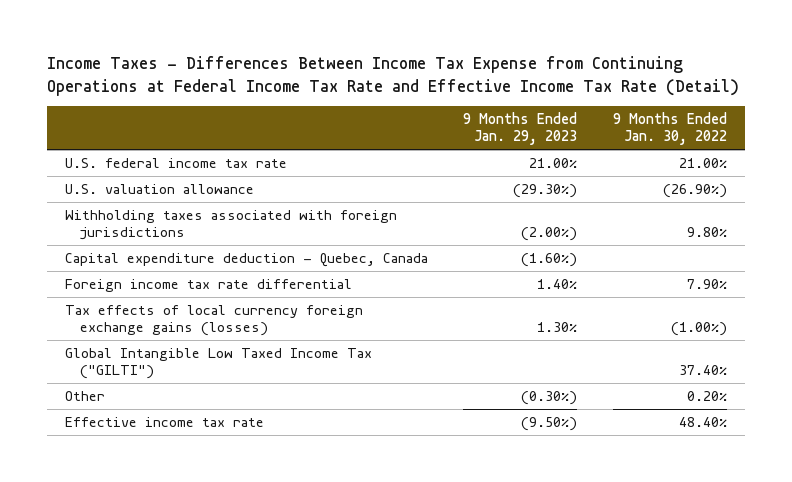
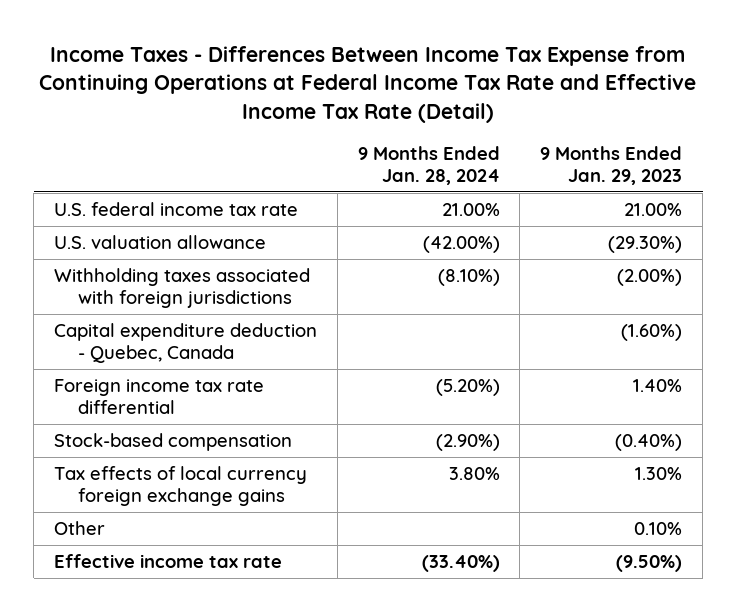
- | 9 Months Ended Jan. 29, 2023 | 9 Months Ended Jan. 30, 2022
+ | 9 Months Ended Jan. 28, 2024 | 9 Months Ended Jan. 29, 2023
- Tax effects of local currency foreign exchange gains (losses) | 1.30% | (1.00%)
- Global Intangible Low Taxed Income Tax ("GILTI") | | 37.40%
- Other | (0.30%) | 0.20%
+ Stock-based compensation | (2.90%) | (0.40%)
+ Tax effects of local currency foreign exchange gains | 3.80% | 1.30%
+ Other | | 0.10%

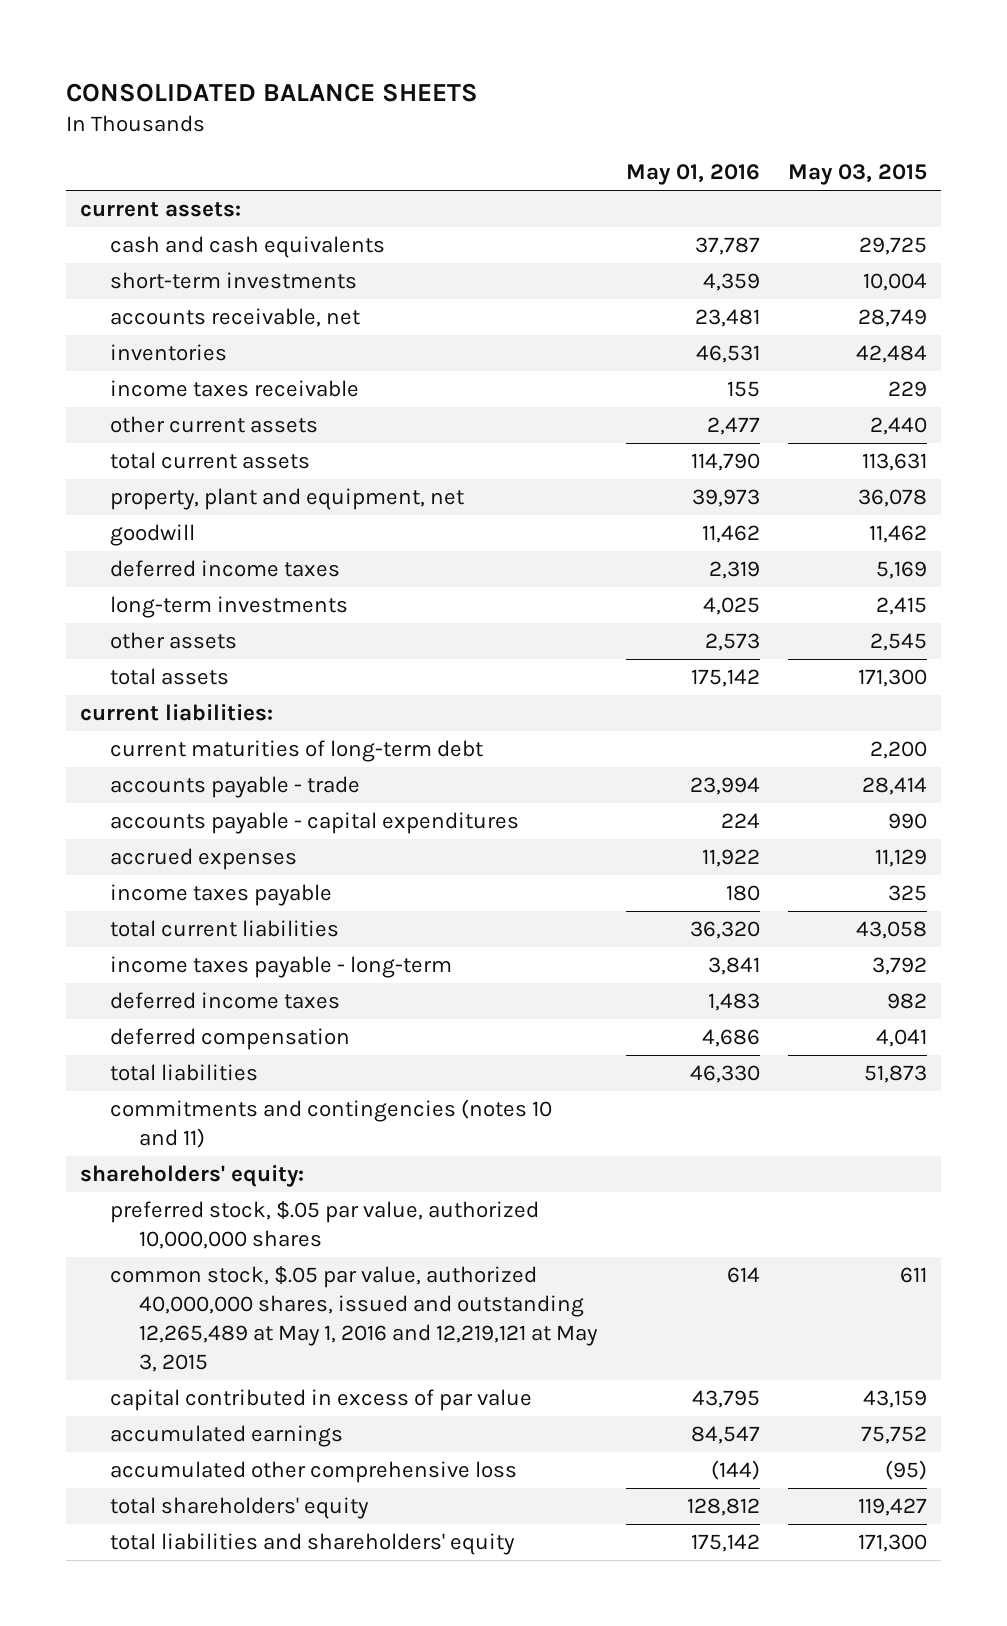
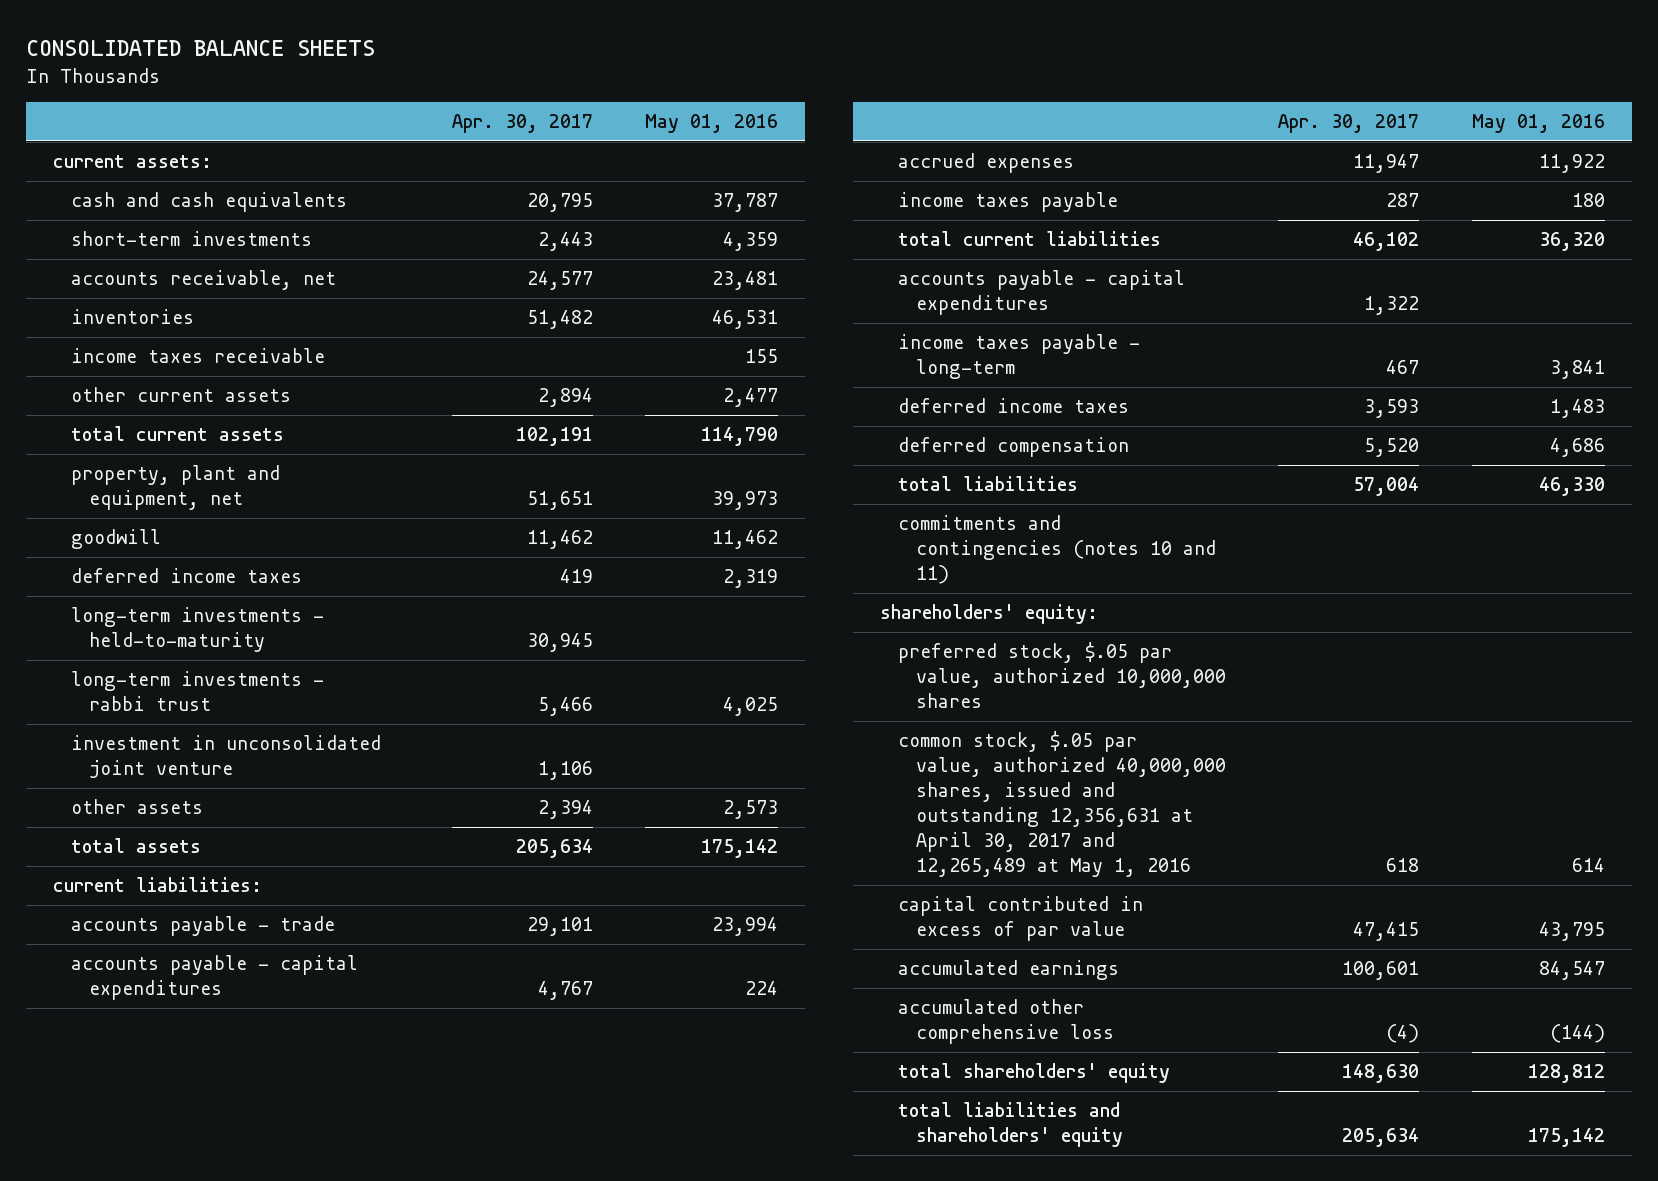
- | May 01, 2016 | May 03, 2015
+ | Apr. 30, 2017 | May 01, 2016
- long-term investments | 4,025 | 2,415
+ long-term investments - held-to-maturity | 30,945 |
+ long-term investments - rabbi trust | 5,466 | 4,025
+ investment in unconsolidated joint venture | 1,106 |
- current maturities of long-term debt | | 2,200
+ accounts payable - capital expenditures | 1,322 |
- common stock, $.05 par value, authorized 40,000,000 shares, issued and outstanding 12,265,489 at May 1, 2016 and 12,219,121 at May 3, 2015 | 614 | 611
+ common stock, $.05 par value, authorized 40,000,000 shares, issued and outstanding 12,356,631 at April 30, 2017 and 12,265,489 at May 1, 2016 | 618 | 614

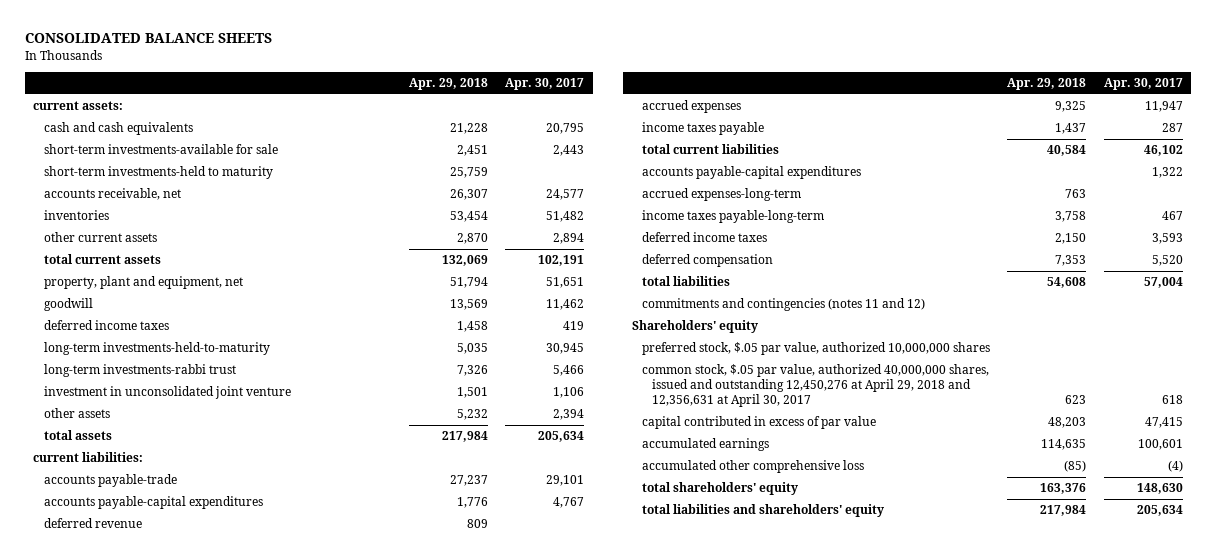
- | Apr. 30, 2017 | May 01, 2016
+ | Apr. 29, 2018 | Apr. 30, 2017
- short-term investments | 2,443 | 4,359
+ short-term investments-available for sale | 2,451 | 2,443
+ short-term investments-held to maturity | 25,759 |
- income taxes receivable | | 155
- long-term investments - held-to-maturity | 30,945 |
- long-term investments - rabbi trust | 5,466 | 4,025
+ long-term investments-held-to-maturity | 5,035 | 30,945
+ long-term investments-rabbi trust | 7,326 | 5,466
- accounts payable - trade | 29,101 | 23,994
- accounts payable - capital expenditures | 4,767 | 224
+ accounts payable-trade | 27,237 | 29,101
+ accounts payable-capital expenditures | 1,776 | 4,767
+ deferred revenue | 809 |
- accounts payable - capital expenditures | 1,322 |
- income taxes payable - long-term | 467 | 3,841
+ accounts payable-capital expenditures | | 1,322
+ accrued expenses-long-term | 763 |
+ income taxes payable-long-term | 3,758 | 467
- commitments and contingencies (notes 10 and 11)
- shareholders' equity:
+ commitments and contingencies (notes 11 and 12)
+ Shareholders' equity
- common stock, $.05 par value, authorized 40,000,000 shares, issued and outstanding 12,356,631 at April 30, 2017 and 12,265,489 at May 1, 2016 | 618 | 614
+ common stock, $.05 par value, authorized 40,000,000 shares, issued and outstanding 12,450,276 at April 29, 2018 and 12,356,631 at April 30, 2017 | 623 | 618

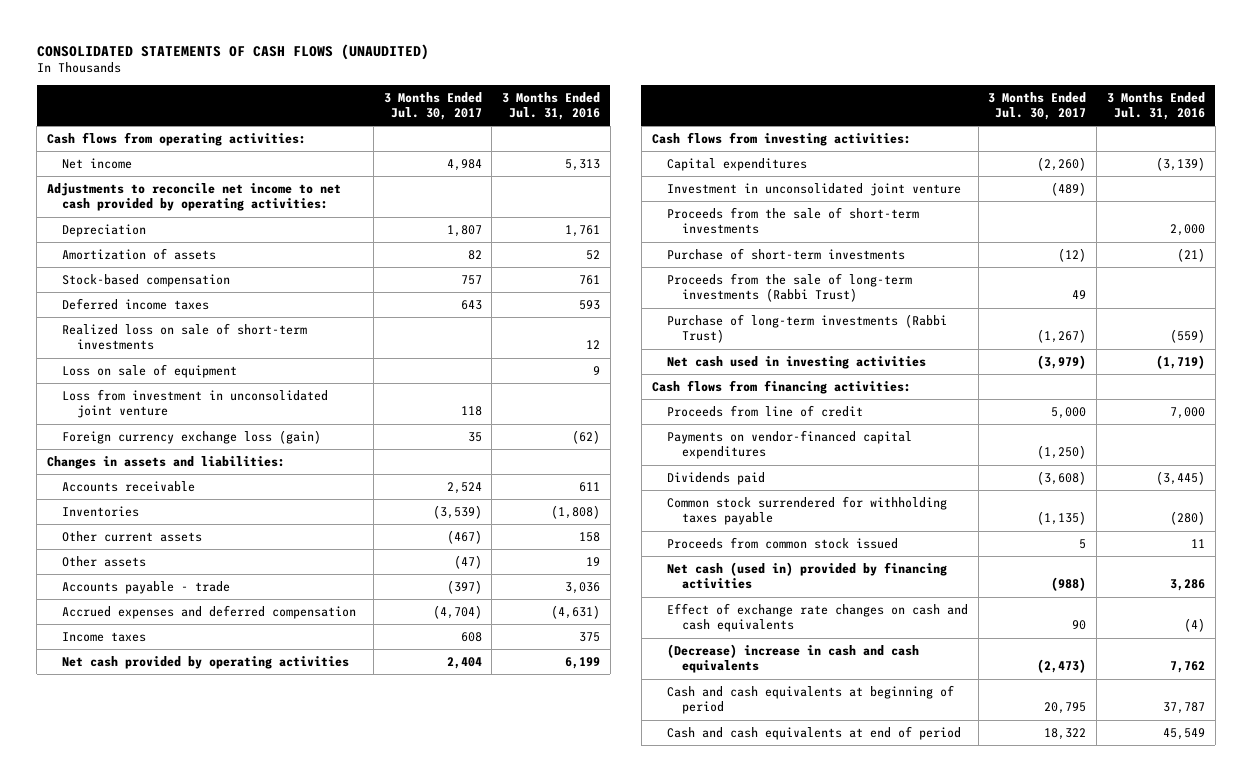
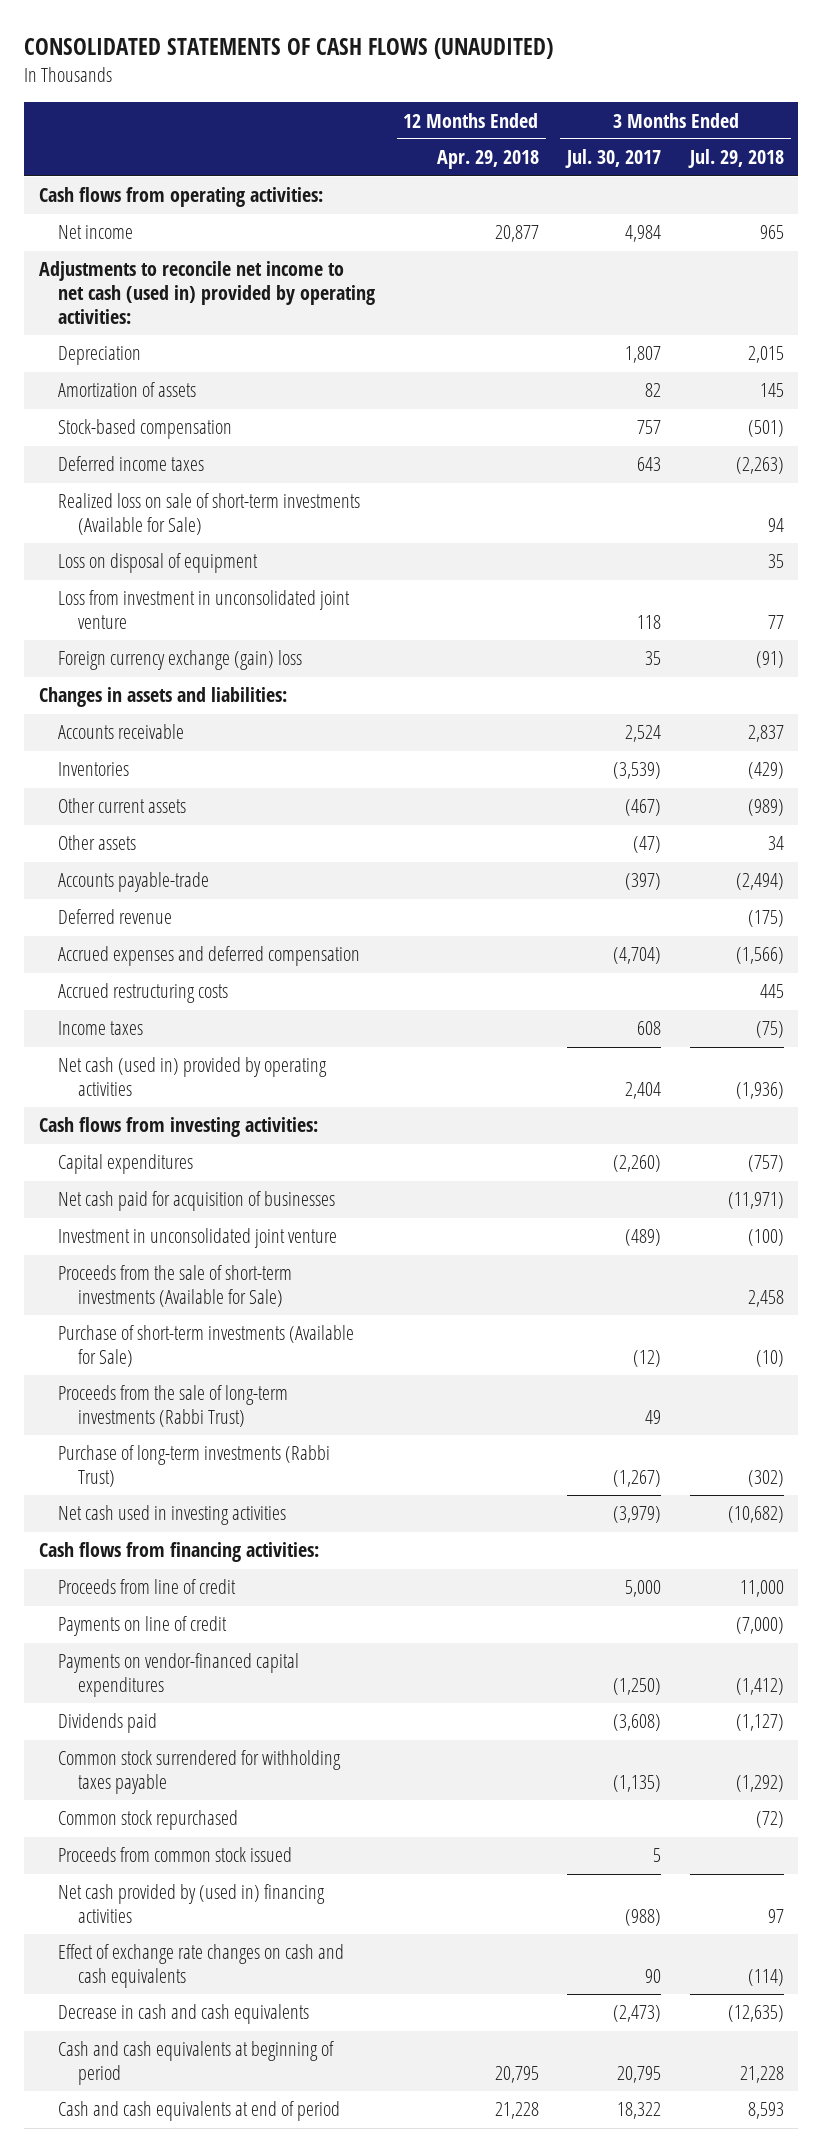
- | 3 Months Ended Jul. 30, 2017 | 3 Months Ended Jul. 31, 2016
+ | 12 Months Ended Apr. 29, 2018 | 3 Months Ended Jul. 30, 2017 | 3 Months Ended Jul. 29, 2018
- Adjustments to reconcile net income to net cash provided by operating activities:
+ Adjustments to reconcile net income to net cash (used in) provided by operating activities:
- Realized loss on sale of short-term investments | | 12
- Loss on sale of equipment | | 9
+ Realized loss on sale of short-term investments (Available for Sale) | | | 94
+ Loss on disposal of equipment | | | 35
- Foreign currency exchange loss (gain) | 35 | (62)
+ Foreign currency exchange (gain) loss | | 35 | (91)
- Accounts payable - trade | (397) | 3,036
+ Accounts payable-trade | | (397) | (2,494)
+ Deferred revenue | | | (175)
+ Accrued restructuring costs | | | 445
- Net cash provided by operating activities | 2,404 | 6,199
+ Net cash (used in) provided by operating activities | | 2,404 | (1,936)
+ Net cash paid for acquisition of businesses | | | (11,971)
- Proceeds from the sale of short-term investments | | 2,000
- Purchase of short-term investments | (12) | (21)
+ Proceeds from the sale of short-term investments (Available for Sale) | | | 2,458
+ Purchase of short-term investments (Available for Sale) | | (12) | (10)
+ Payments on line of credit | | | (7,000)
+ Common stock repurchased | | | (72)
- Net cash (used in) provided by financing activities | (988) | 3,286
+ Net cash provided by (used in) financing activities | | (988) | 97
- (Decrease) increase in cash and cash equivalents | (2,473) | 7,762
+ Decrease in cash and cash equivalents | | (2,473) | (12,635)

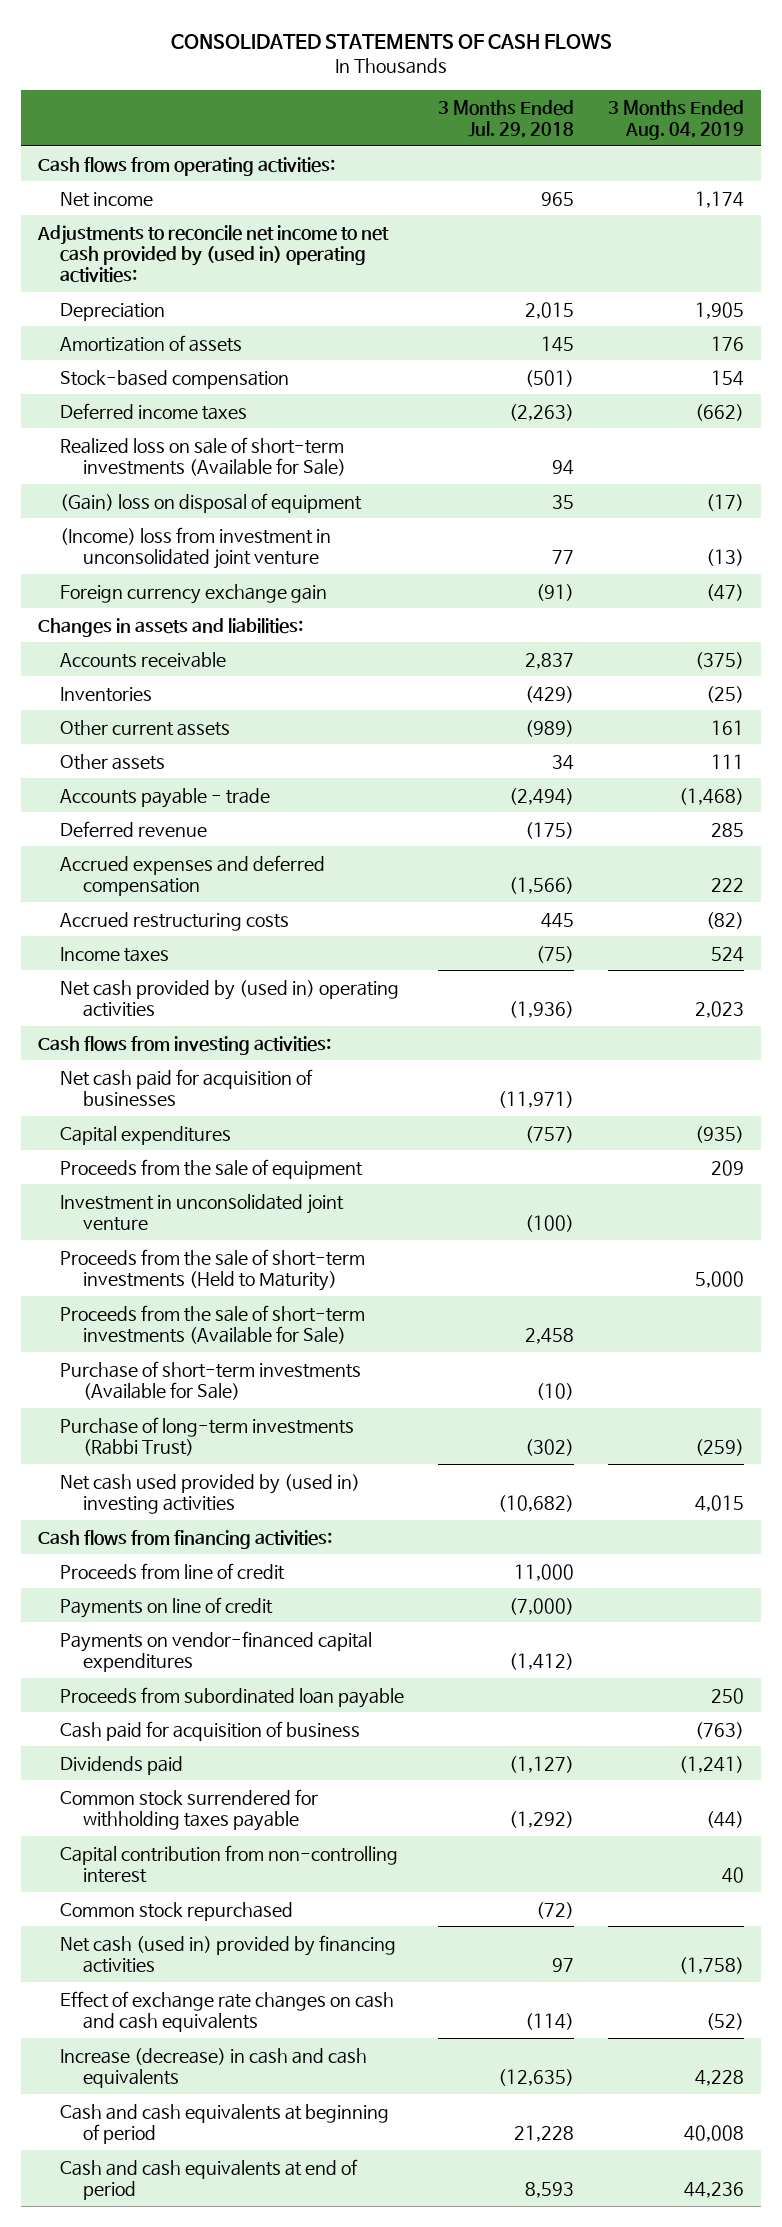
- CONSOLIDATED STATEMENTS OF CASH FLOWS (UNAUDITED)
+ CONSOLIDATED STATEMENTS OF CASH FLOWS
- | 12 Months Ended Apr. 29, 2018 | 3 Months Ended Jul. 30, 2017 | 3 Months Ended Jul. 29, 2018
+ | 3 Months Ended Jul. 29, 2018 | 3 Months Ended Aug. 04, 2019
- Adjustments to reconcile net income to net cash (used in) provided by operating activities:
+ Adjustments to reconcile net income to net cash provided by (used in) operating activities:
- Loss on disposal of equipment | | | 35
- Loss from investment in unconsolidated joint venture | | 118 | 77
- Foreign currency exchange (gain) loss | | 35 | (91)
+ (Gain) loss on disposal of equipment | 35 | (17)
+ (Income) loss from investment in unconsolidated joint venture | 77 | (13)
+ Foreign currency exchange gain | (91) | (47)
- Accounts payable-trade | | (397) | (2,494)
+ Accounts payable - trade | (2,494) | (1,468)
- Net cash (used in) provided by operating activities | | 2,404 | (1,936)
+ Net cash provided by (used in) operating activities | (1,936) | 2,023
moved down: Capital expenditures | (757) | (935)
+ Proceeds from the sale of equipment | | 209
+ Proceeds from the sale of short-term investments (Held to Maturity) | | 5,000
- Proceeds from the sale of long-term investments (Rabbi Trust) | | 49 |
- Net cash used in investing activities | | (3,979) | (10,682)
+ Net cash used provided by (used in) investing activities | (10,682) | 4,015
+ Proceeds from subordinated loan payable | | 250
+ Cash paid for acquisition of business | | (763)
+ Capital contribution from non-controlling interest | | 40
- Proceeds from common stock issued | | 5 |
- Net cash provided by (used in) financing activities | | (988) | 97
+ Net cash (used in) provided by financing activities | 97 | (1,758)
- Decrease in cash and cash equivalents | | (2,473) | (12,635)
+ Increase (decrease) in cash and cash equivalents | (12,635) | 4,228

